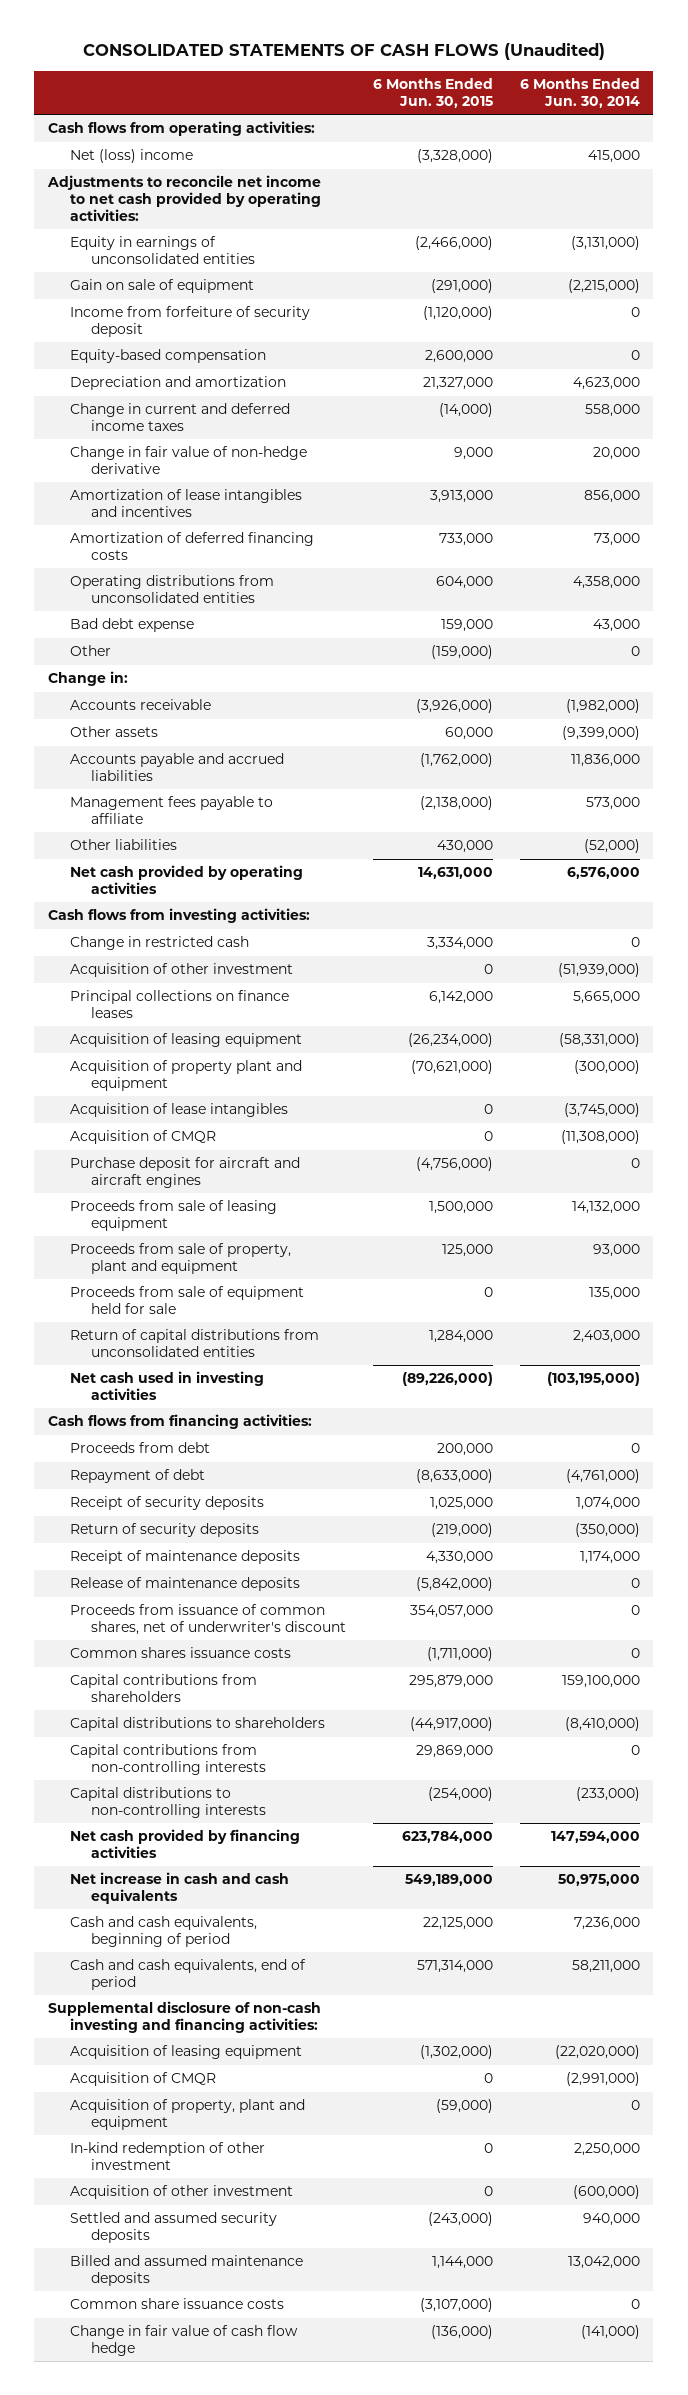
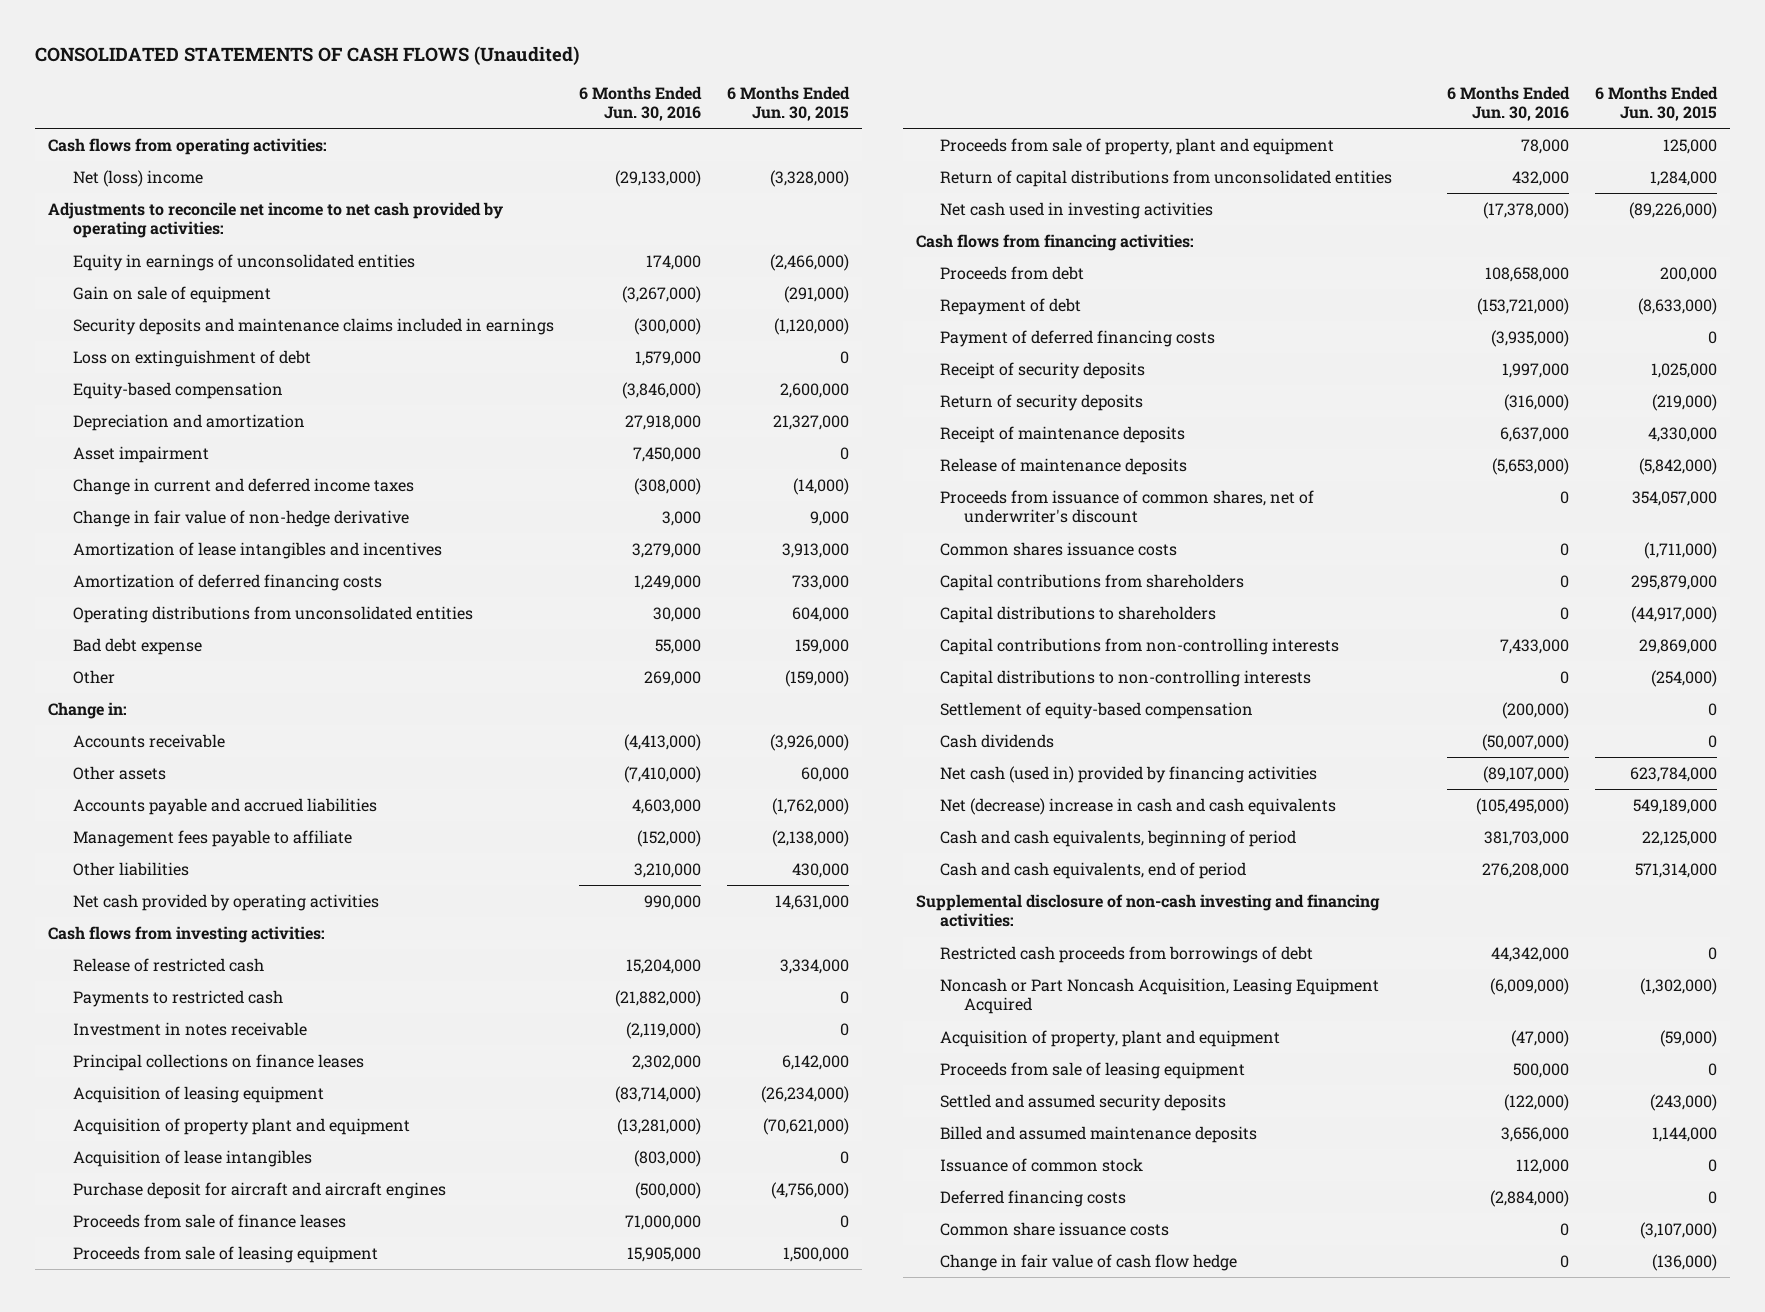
- | 6 Months Ended Jun. 30, 2015 | 6 Months Ended Jun. 30, 2014
+ | 6 Months Ended Jun. 30, 2016 | 6 Months Ended Jun. 30, 2015
- Income from forfeiture of security deposit | (1,120,000) | 0
+ Security deposits and maintenance claims included in earnings | (300,000) | (1,120,000)
+ Loss on extinguishment of debt | 1,579,000 | 0
+ Asset impairment | 7,450,000 | 0
- Change in restricted cash | 3,334,000 | 0
- Acquisition of other investment | 0 | (51,939,000)
+ Release of restricted cash | 15,204,000 | 3,334,000
+ Payments to restricted cash | (21,882,000) | 0
+ Investment in notes receivable | (2,119,000) | 0
- Acquisition of CMQR | 0 | (11,308,000)
+ Proceeds from sale of finance leases | 71,000,000 | 0
- Proceeds from sale of equipment held for sale | 0 | 135,000
+ Payment of deferred financing costs | (3,935,000) | 0
- Net cash provided by financing activities | 623,784,000 | 147,594,000
- Net increase in cash and cash equivalents | 549,189,000 | 50,975,000
+ Settlement of equity-based compensation | (200,000) | 0
+ Cash dividends | (50,007,000) | 0
+ Net cash (used in) provided by financing activities | (89,107,000) | 623,784,000
+ Net (decrease) increase in cash and cash equivalents | (105,495,000) | 549,189,000
- Acquisition of leasing equipment | (1,302,000) | (22,020,000)
- Acquisition of CMQR | 0 | (2,991,000)
+ Restricted cash proceeds from borrowings of debt | 44,342,000 | 0
+ Noncash or Part Noncash Acquisition, Leasing Equipment Acquired | (6,009,000) | (1,302,000)
- In-kind redemption of other investment | 0 | 2,250,000
- Acquisition of other investment | 0 | (600,000)
+ Proceeds from sale of leasing equipment | 500,000 | 0
+ Issuance of common stock | 112,000 | 0
+ Deferred financing costs | (2,884,000) | 0

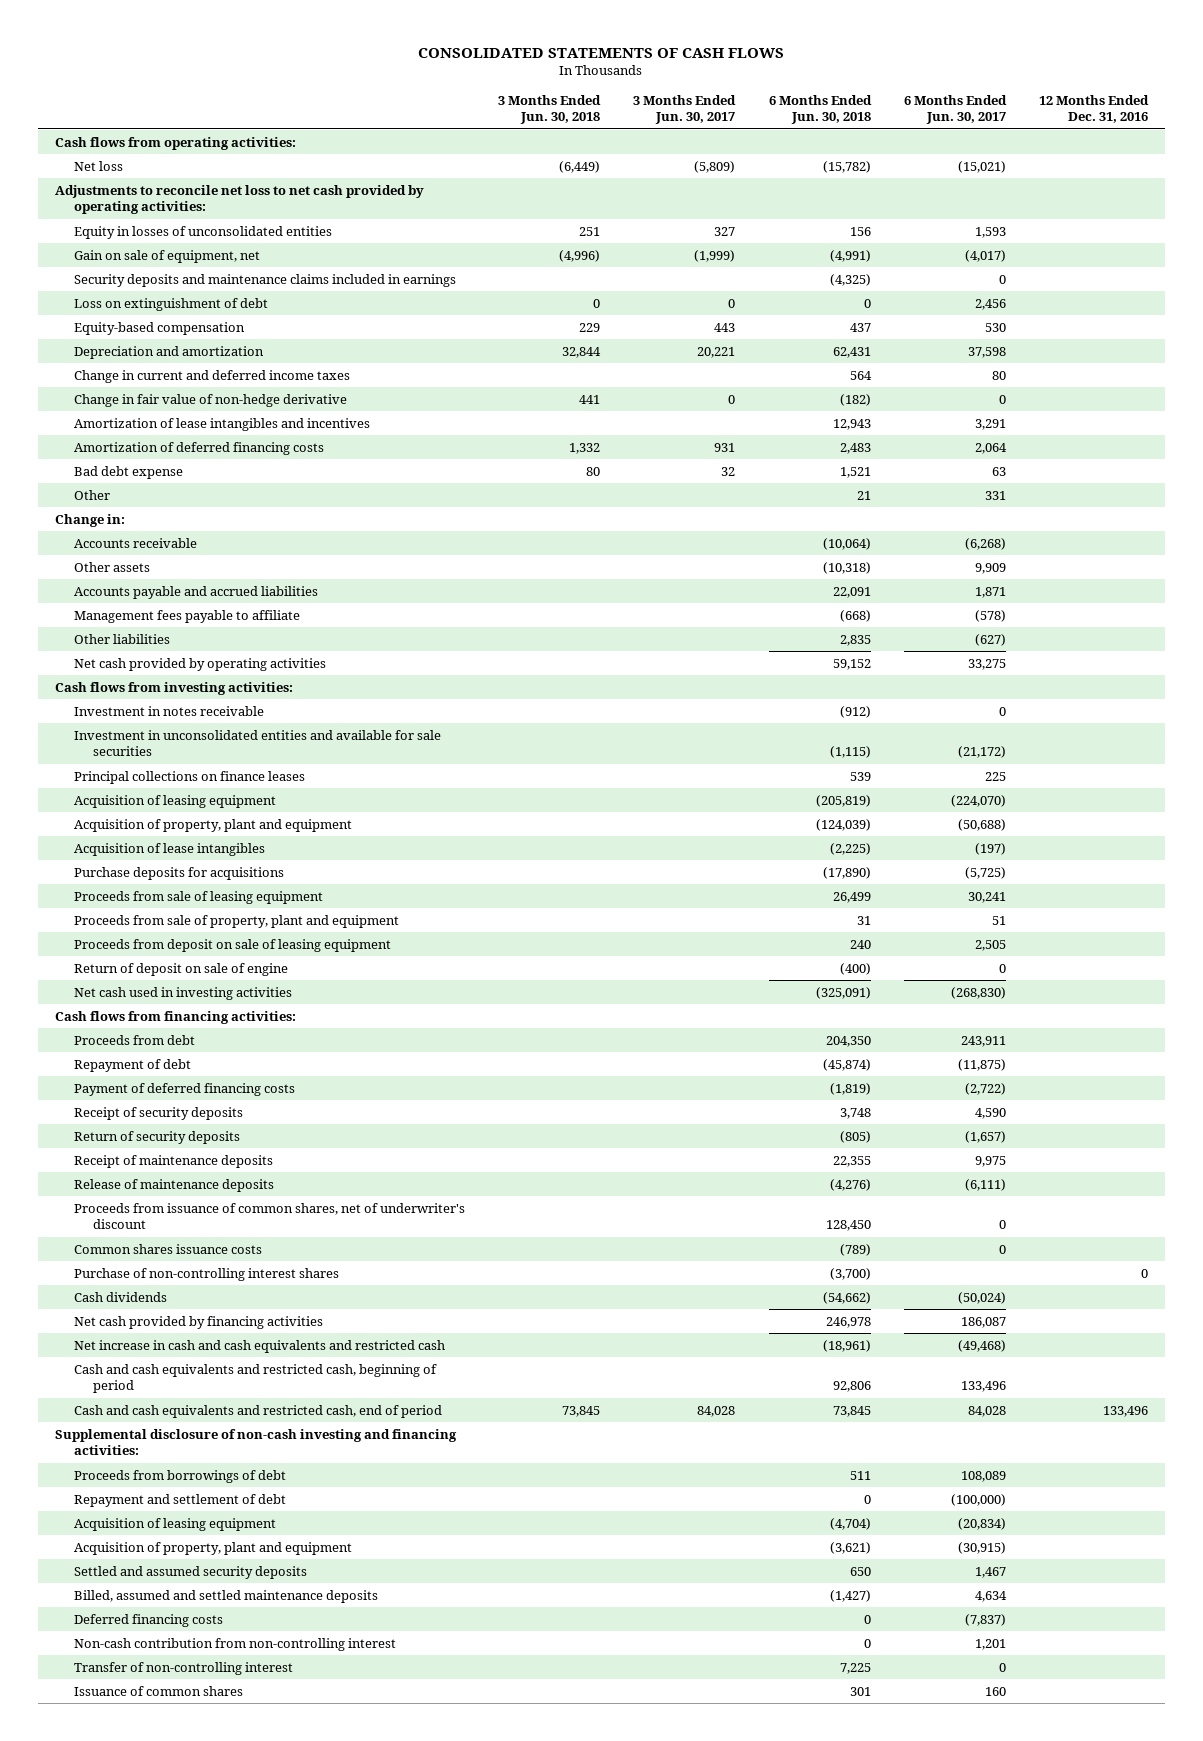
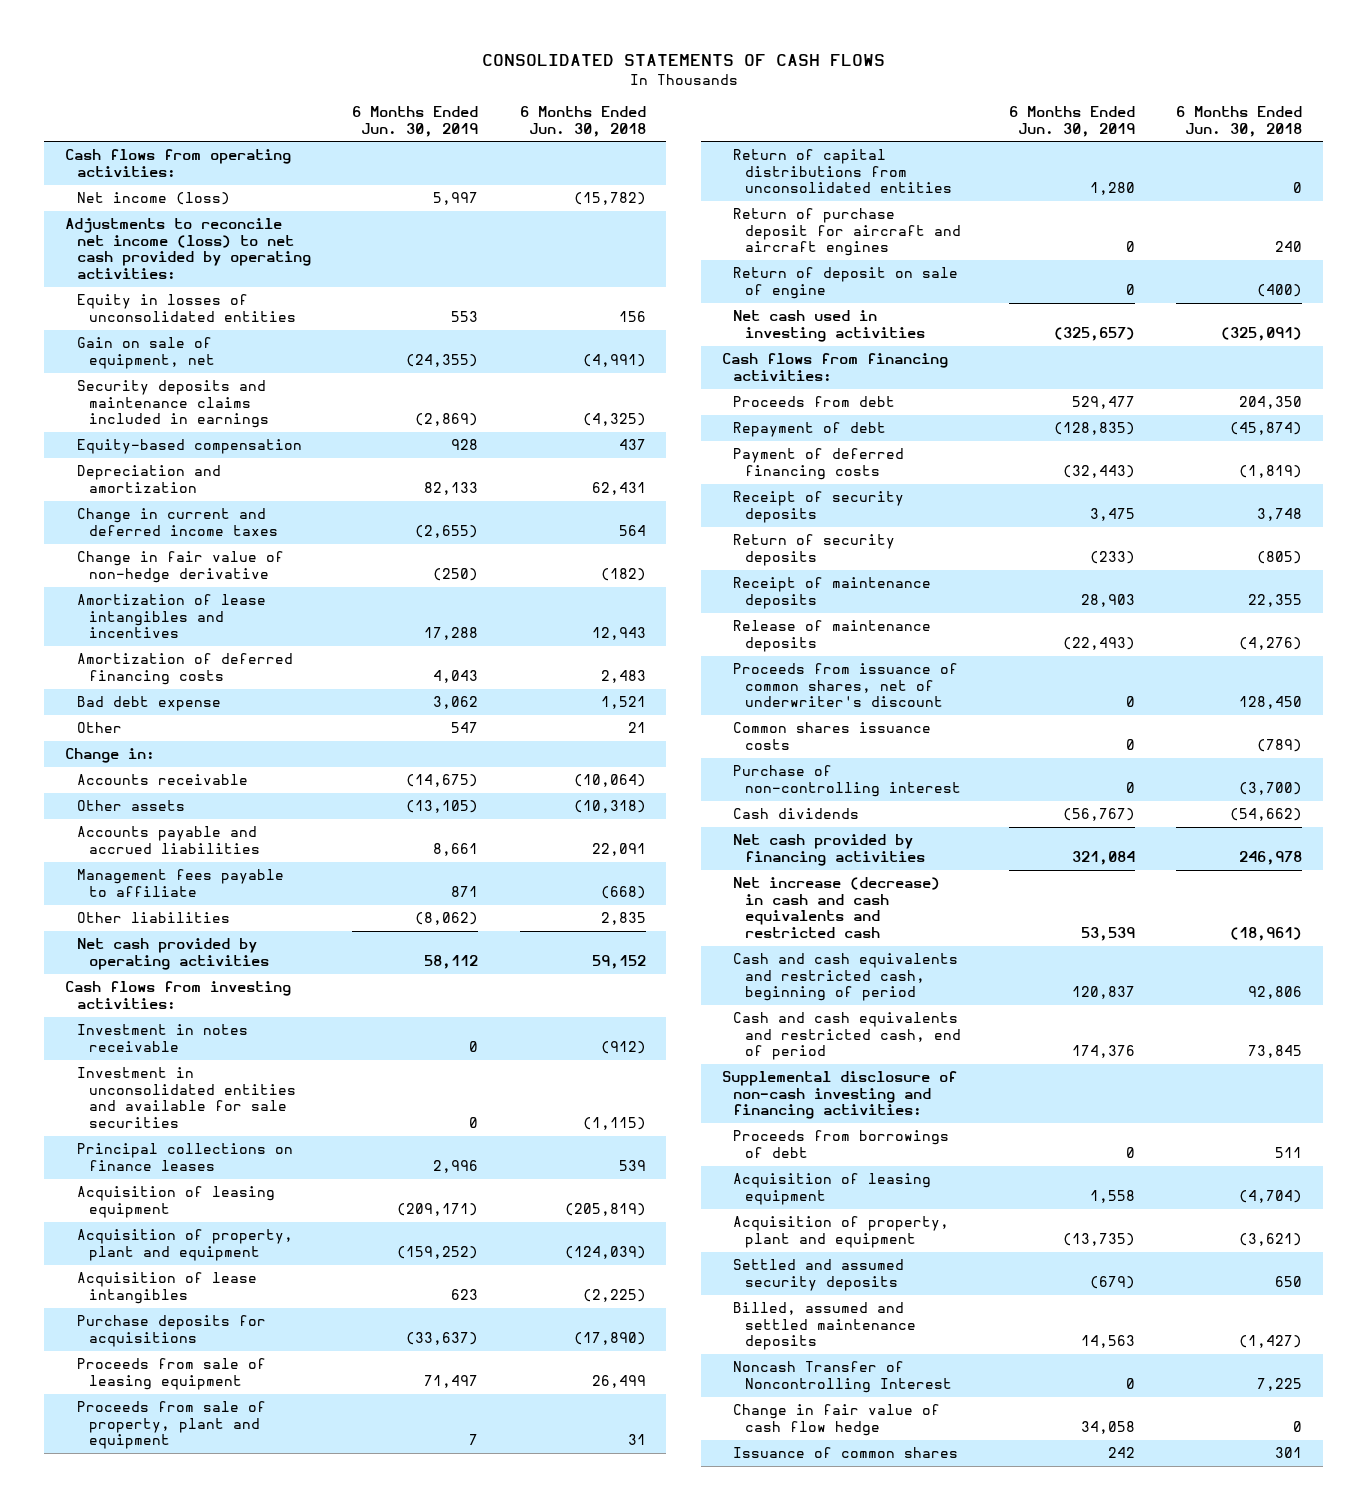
- | 3 Months Ended Jun. 30, 2018 | 3 Months Ended Jun. 30, 2017 | 6 Months Ended Jun. 30, 2018 | 6 Months Ended Jun. 30, 2017 | 12 Months Ended Dec. 31, 2016
+ | 6 Months Ended Jun. 30, 2019 | 6 Months Ended Jun. 30, 2018
- Net loss | (6,449) | (5,809) | (15,782) | (15,021) |
- Adjustments to reconcile net loss to net cash provided by operating activities:
+ Net income (loss) | 5,997 | (15,782)
+ Adjustments to reconcile net income (loss) to net cash provided by operating activities:
- Loss on extinguishment of debt | 0 | 0 | 0 | 2,456 |
- Proceeds from deposit on sale of leasing equipment | | | 240 | 2,505 |
+ Return of capital distributions from unconsolidated entities | 1,280 | 0
+ Return of purchase deposit for aircraft and aircraft engines | 0 | 240
- Purchase of non-controlling interest shares | | | (3,700) | | 0
+ Purchase of non-controlling interest | 0 | (3,700)
- Net increase in cash and cash equivalents and restricted cash | | | (18,961) | (49,468) |
+ Net increase (decrease) in cash and cash equivalents and restricted cash | 53,539 | (18,961)
- Repayment and settlement of debt | | | 0 | (100,000) |
- Deferred financing costs | | | 0 | (7,837) |
- Non-cash contribution from non-controlling interest | | | 0 | 1,201 |
- Transfer of non-controlling interest | | | 7,225 | 0 |
+ Noncash Transfer of Noncontrolling Interest | 0 | 7,225
+ Change in fair value of cash flow hedge | 34,058 | 0

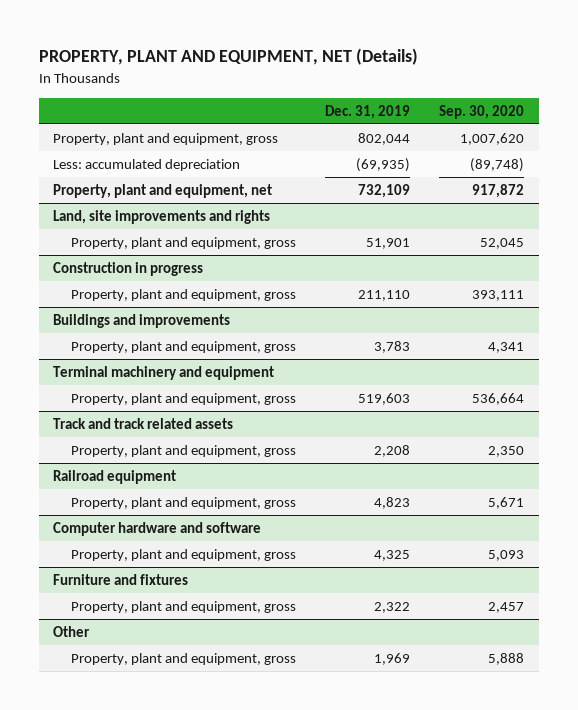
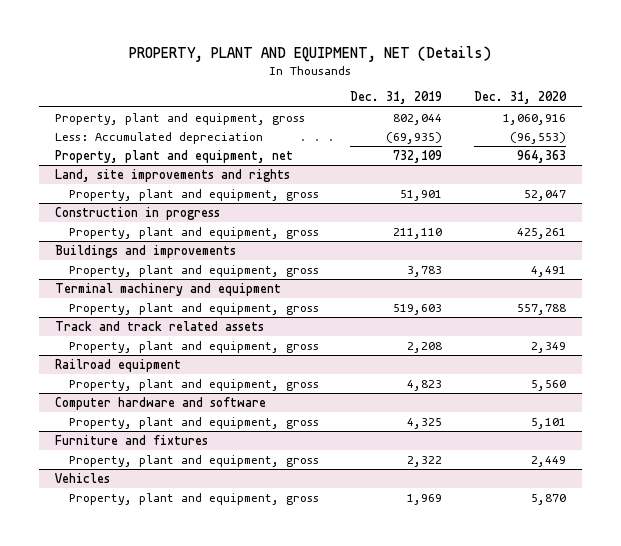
- | Dec. 31, 2019 | Sep. 30, 2020
+ | Dec. 31, 2019 | Dec. 31, 2020
- Less: accumulated depreciation | (69,935) | (89,748)
+ Less: Accumulated depreciation | (69,935) | (96,553)
- Other
+ Vehicles

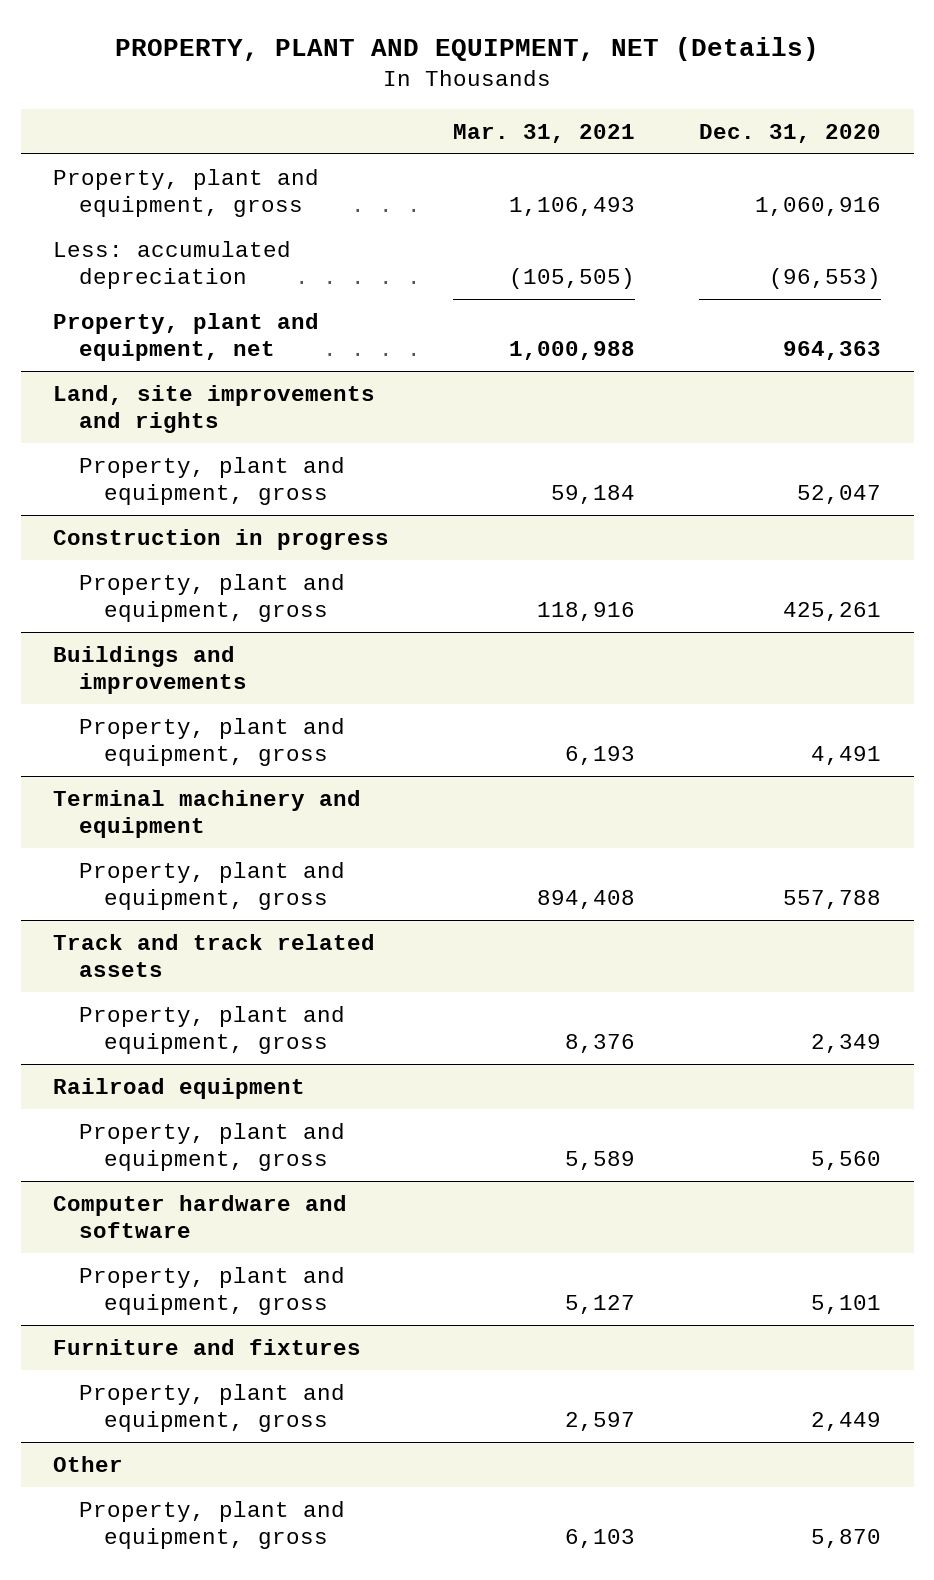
- | Dec. 31, 2019 | Dec. 31, 2020
+ | Mar. 31, 2021 | Dec. 31, 2020
- Less: Accumulated depreciation | (69,935) | (96,553)
+ Less: accumulated depreciation | (105,505) | (96,553)
- Vehicles
+ Other

